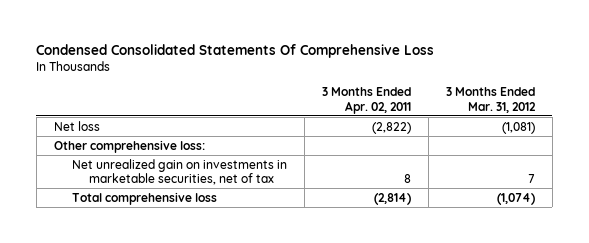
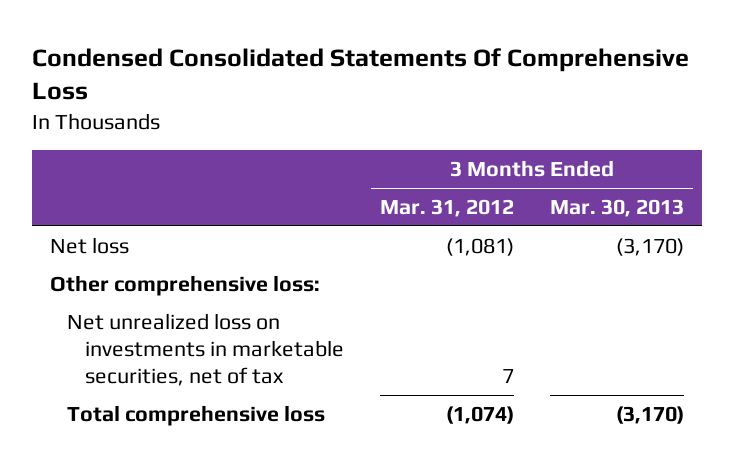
- | 3 Months Ended Apr. 02, 2011 | 3 Months Ended Mar. 31, 2012
+ | 3 Months Ended Mar. 31, 2012 | 3 Months Ended Mar. 30, 2013
- Net unrealized gain on investments in marketable securities, net of tax | 8 | 7
+ Net unrealized loss on investments in marketable securities, net of tax | 7 |

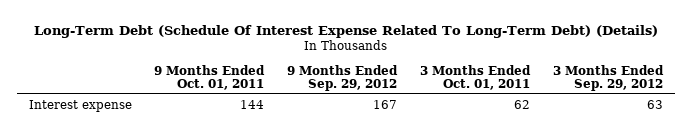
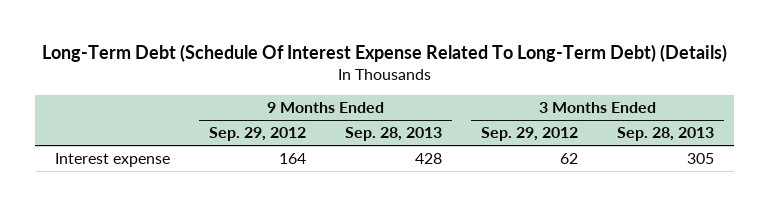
- | 9 Months Ended Oct. 01, 2011 | 9 Months Ended Sep. 29, 2012 | 3 Months Ended Oct. 01, 2011 | 3 Months Ended Sep. 29, 2012
+ | 9 Months Ended Sep. 29, 2012 | 9 Months Ended Sep. 28, 2013 | 3 Months Ended Sep. 29, 2012 | 3 Months Ended Sep. 28, 2013
- Interest expense | 144 | 167 | 62 | 63
+ Interest expense | 164 | 428 | 62 | 305

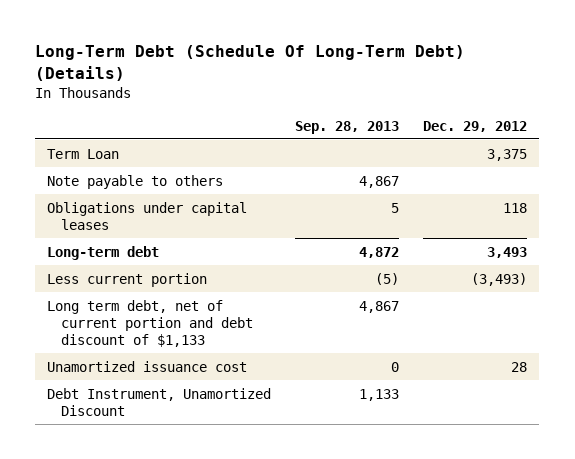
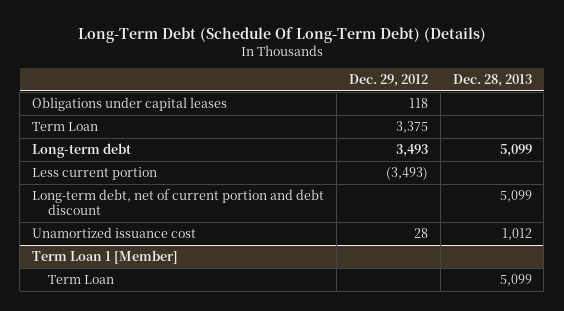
- | Sep. 28, 2013 | Dec. 29, 2012
+ | Dec. 29, 2012 | Dec. 28, 2013
- Note payable to others | 4,867 |
moved down: Term Loan | 3,375 |
- Long term debt, net of current portion and debt discount of $1,133 | 4,867 |
+ Long-term debt, net of current portion and debt discount | | 5,099
- Debt Instrument, Unamortized Discount | 1,133 |
+ Term Loan 1 [Member]
+ Term Loan | | 5,099

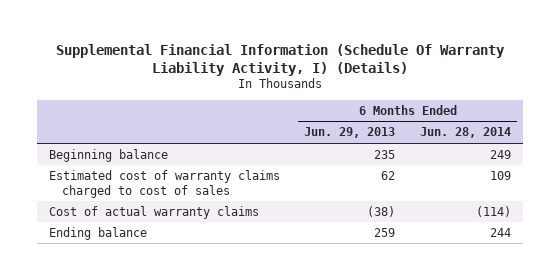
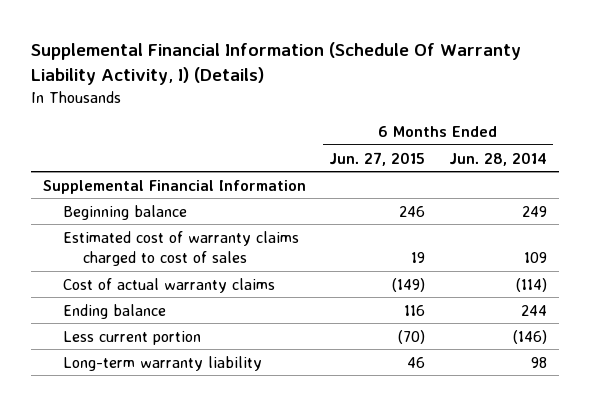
- | 6 Months Ended Jun. 29, 2013 | 6 Months Ended Jun. 28, 2014
+ | 6 Months Ended Jun. 27, 2015 | 6 Months Ended Jun. 28, 2014
+ Supplemental Financial Information
+ Less current portion | (70) | (146)
+ Long-term warranty liability | 46 | 98

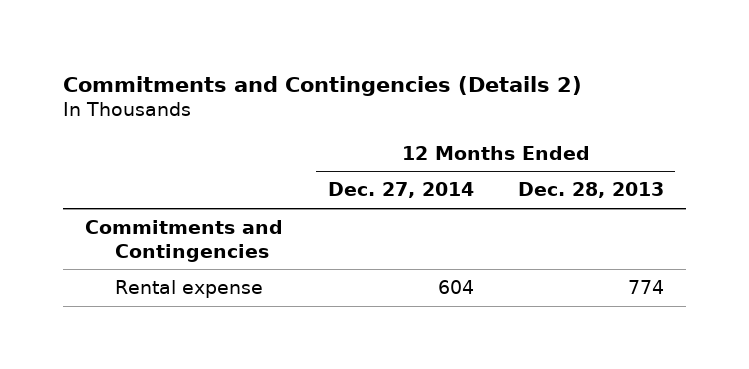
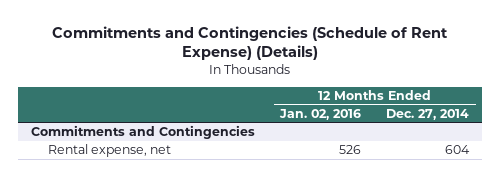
- Commitments and Contingencies (Details 2)
+ Commitments and Contingencies (Schedule of Rent Expense) (Details)
- | 12 Months Ended Dec. 27, 2014 | 12 Months Ended Dec. 28, 2013
+ | 12 Months Ended Jan. 02, 2016 | 12 Months Ended Dec. 27, 2014
- Rental expense | 604 | 774
+ Rental expense, net | 526 | 604

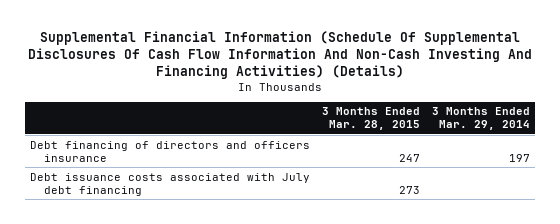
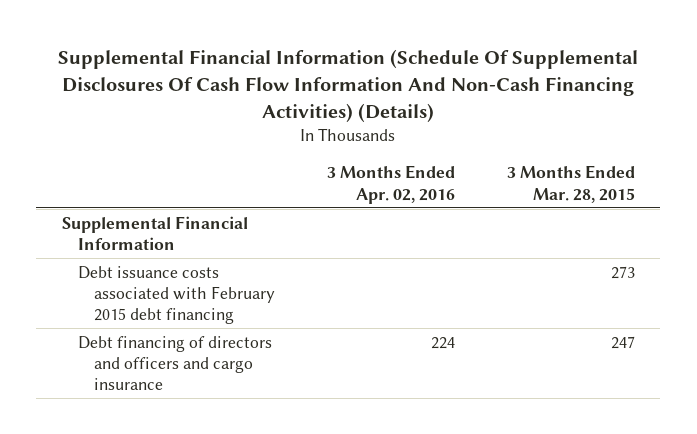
- Supplemental Financial Information (Schedule Of Supplemental Disclosures Of Cash Flow Information And Non-Cash Investing And Financing Activities) (Details)
+ Supplemental Financial Information (Schedule Of Supplemental Disclosures Of Cash Flow Information And Non-Cash Financing Activities) (Details)
- | 3 Months Ended Mar. 28, 2015 | 3 Months Ended Mar. 29, 2014
+ | 3 Months Ended Apr. 02, 2016 | 3 Months Ended Mar. 28, 2015
- Debt financing of directors and officers insurance | 247 | 197
- Debt issuance costs associated with July debt financing | 273 |
+ Supplemental Financial Information
+ Debt issuance costs associated with February 2015 debt financing | | 273
+ Debt financing of directors and officers and cargo insurance | 224 | 247

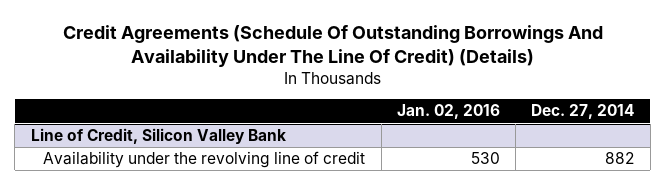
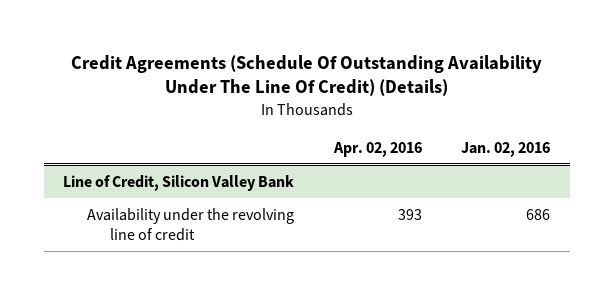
- Credit Agreements (Schedule Of Outstanding Borrowings And Availability Under The Line Of Credit) (Details)
+ Credit Agreements (Schedule Of Outstanding Availability Under The Line Of Credit) (Details)
- | Jan. 02, 2016 | Dec. 27, 2014
+ | Apr. 02, 2016 | Jan. 02, 2016
@ Line of Credit, Silicon Valley Bank
- Availability under the revolving line of credit | 530 | 882
+ Availability under the revolving line of credit | 393 | 686

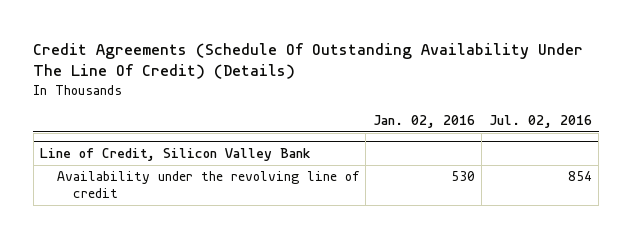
- | Apr. 02, 2016 | Jan. 02, 2016
+ | Jan. 02, 2016 | Jul. 02, 2016
@ Line of Credit, Silicon Valley Bank
- Availability under the revolving line of credit | 393 | 686
+ Availability under the revolving line of credit | 530 | 854

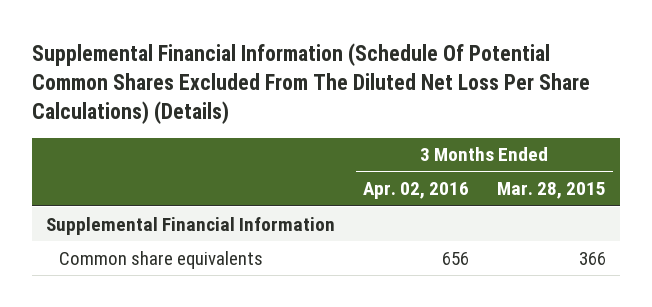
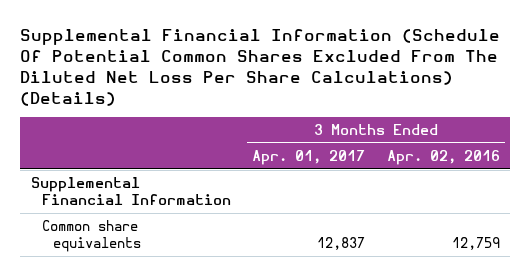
- | 3 Months Ended Apr. 02, 2016 | 3 Months Ended Mar. 28, 2015
+ | 3 Months Ended Apr. 01, 2017 | 3 Months Ended Apr. 02, 2016
- Common share equivalents | 656 | 366
+ Common share equivalents | 12,837 | 12,759

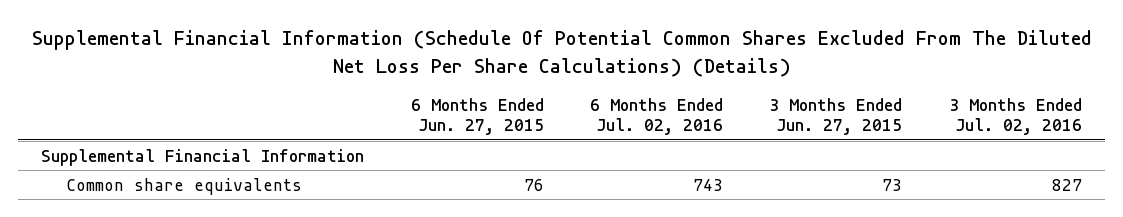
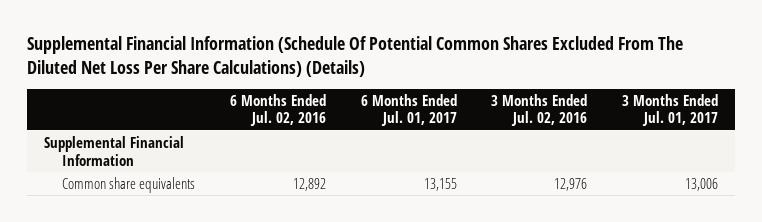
- | 6 Months Ended Jun. 27, 2015 | 6 Months Ended Jul. 02, 2016 | 3 Months Ended Jun. 27, 2015 | 3 Months Ended Jul. 02, 2016
+ | 6 Months Ended Jul. 02, 2016 | 6 Months Ended Jul. 01, 2017 | 3 Months Ended Jul. 02, 2016 | 3 Months Ended Jul. 01, 2017
- Common share equivalents | 76 | 743 | 73 | 827
+ Common share equivalents | 12,892 | 13,155 | 12,976 | 13,006

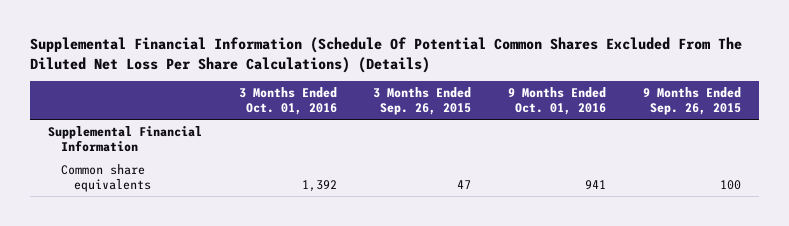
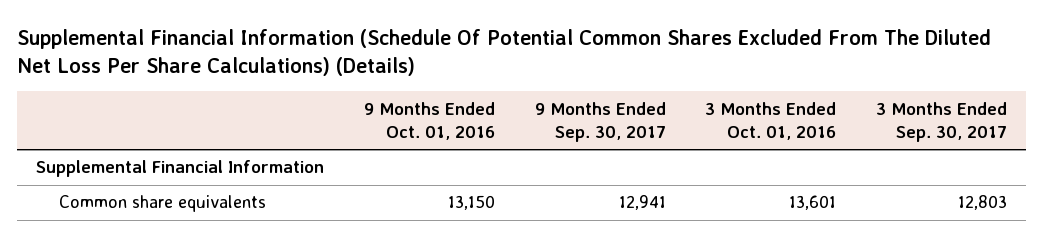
- | 3 Months Ended Oct. 01, 2016 | 3 Months Ended Sep. 26, 2015 | 9 Months Ended Oct. 01, 2016 | 9 Months Ended Sep. 26, 2015
+ | 9 Months Ended Oct. 01, 2016 | 9 Months Ended Sep. 30, 2017 | 3 Months Ended Oct. 01, 2016 | 3 Months Ended Sep. 30, 2017
- Common share equivalents | 1,392 | 47 | 941 | 100
+ Common share equivalents | 13,150 | 12,941 | 13,601 | 12,803

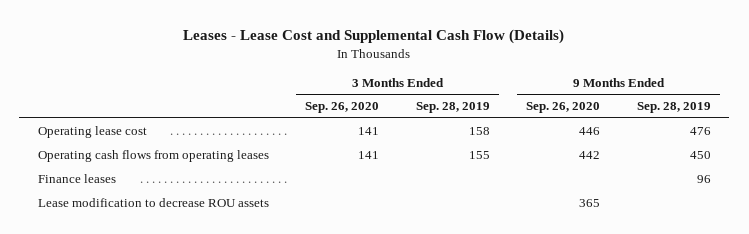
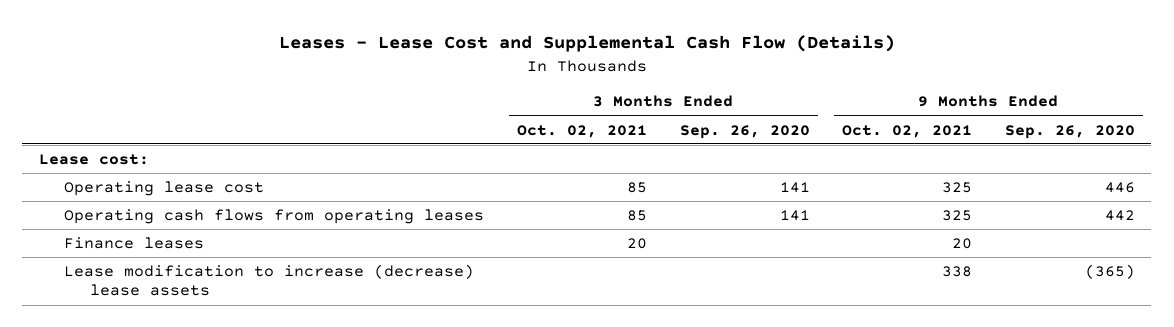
- | 3 Months Ended Sep. 26, 2020 | 3 Months Ended Sep. 28, 2019 | 9 Months Ended Sep. 26, 2020 | 9 Months Ended Sep. 28, 2019
+ | 3 Months Ended Oct. 02, 2021 | 3 Months Ended Sep. 26, 2020 | 9 Months Ended Oct. 02, 2021 | 9 Months Ended Sep. 26, 2020
+ Lease cost:
- Lease modification to decrease ROU assets | | | 365 |
+ Lease modification to increase (decrease) lease assets | | | 338 | (365)

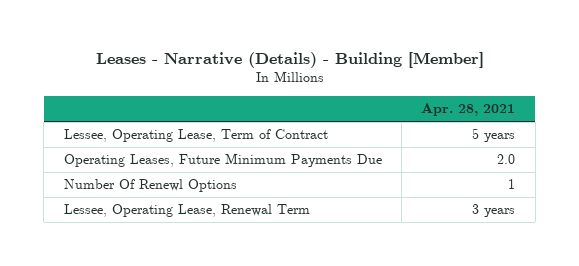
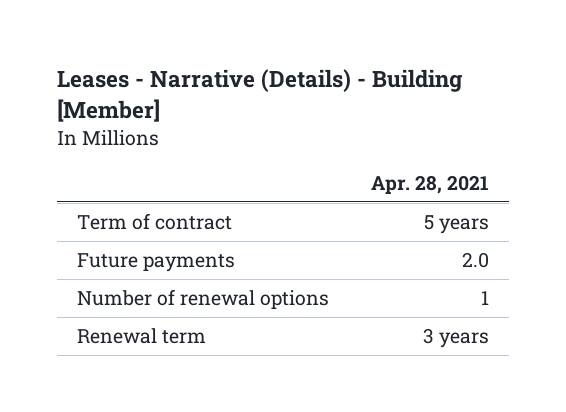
- Lessee, Operating Lease, Term of Contract | 5 years
- Operating Leases, Future Minimum Payments Due | 2.0
- Number Of Renewl Options | 1
- Lessee, Operating Lease, Renewal Term | 3 years
+ Term of contract | 5 years
+ Future payments | 2.0
+ Number of renewal options | 1
+ Renewal term | 3 years

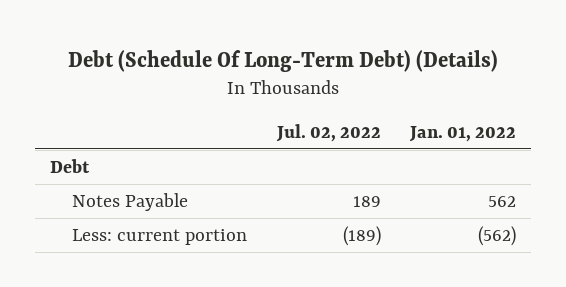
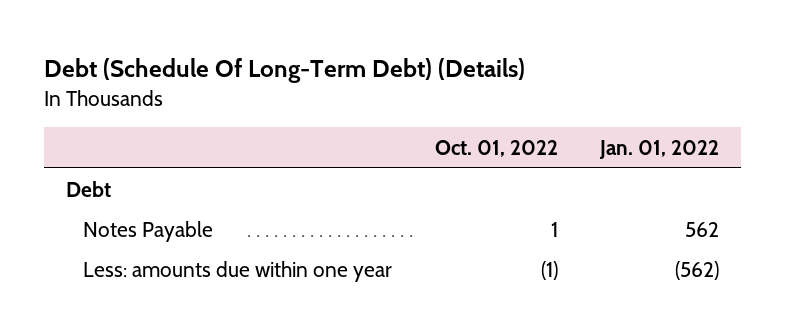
- | Jul. 02, 2022 | Jan. 01, 2022
+ | Oct. 01, 2022 | Jan. 01, 2022
- Less: current portion | (189) | (562)
+ Less: amounts due within one year | (1) | (562)

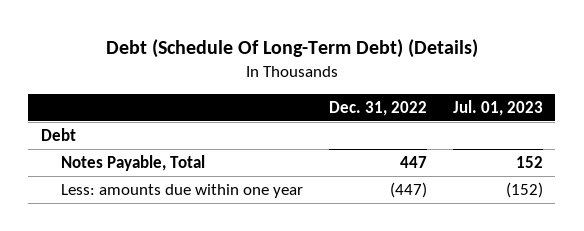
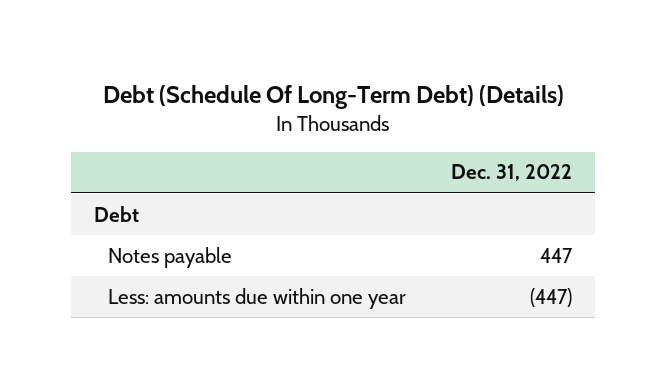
- | Dec. 31, 2022 | Jul. 01, 2023
+ | Dec. 31, 2022
- Notes Payable, Total | 447 | 152
+ Notes payable | 447

